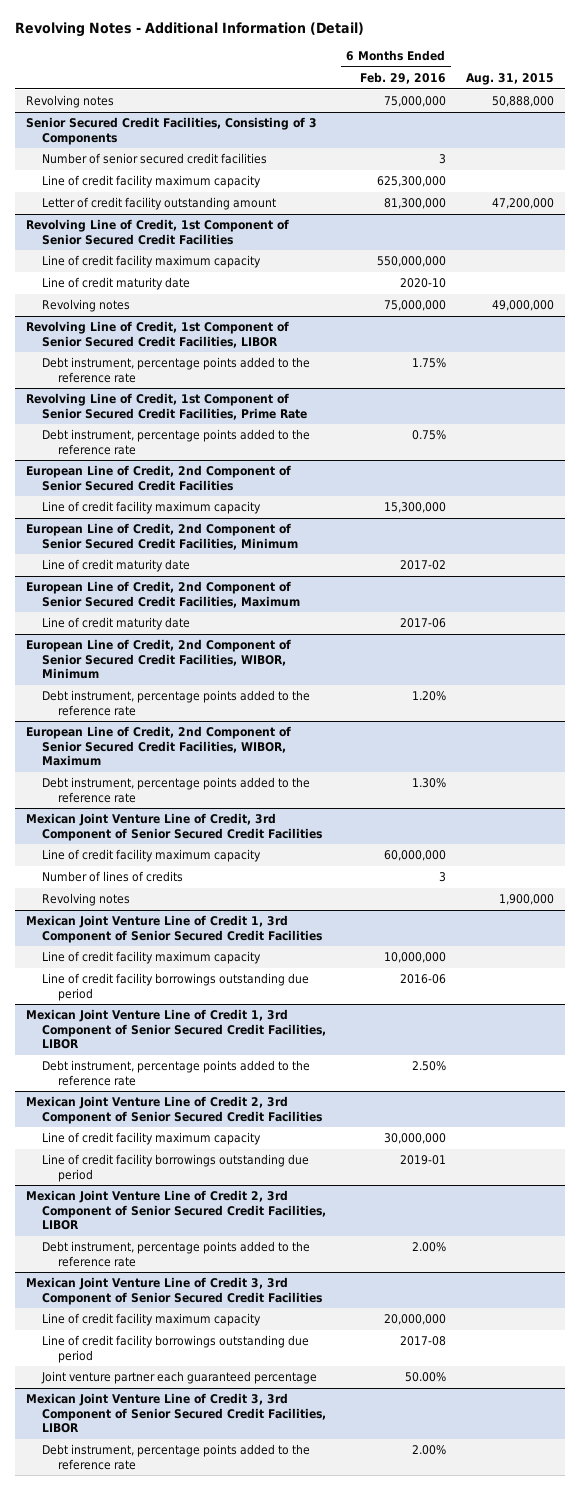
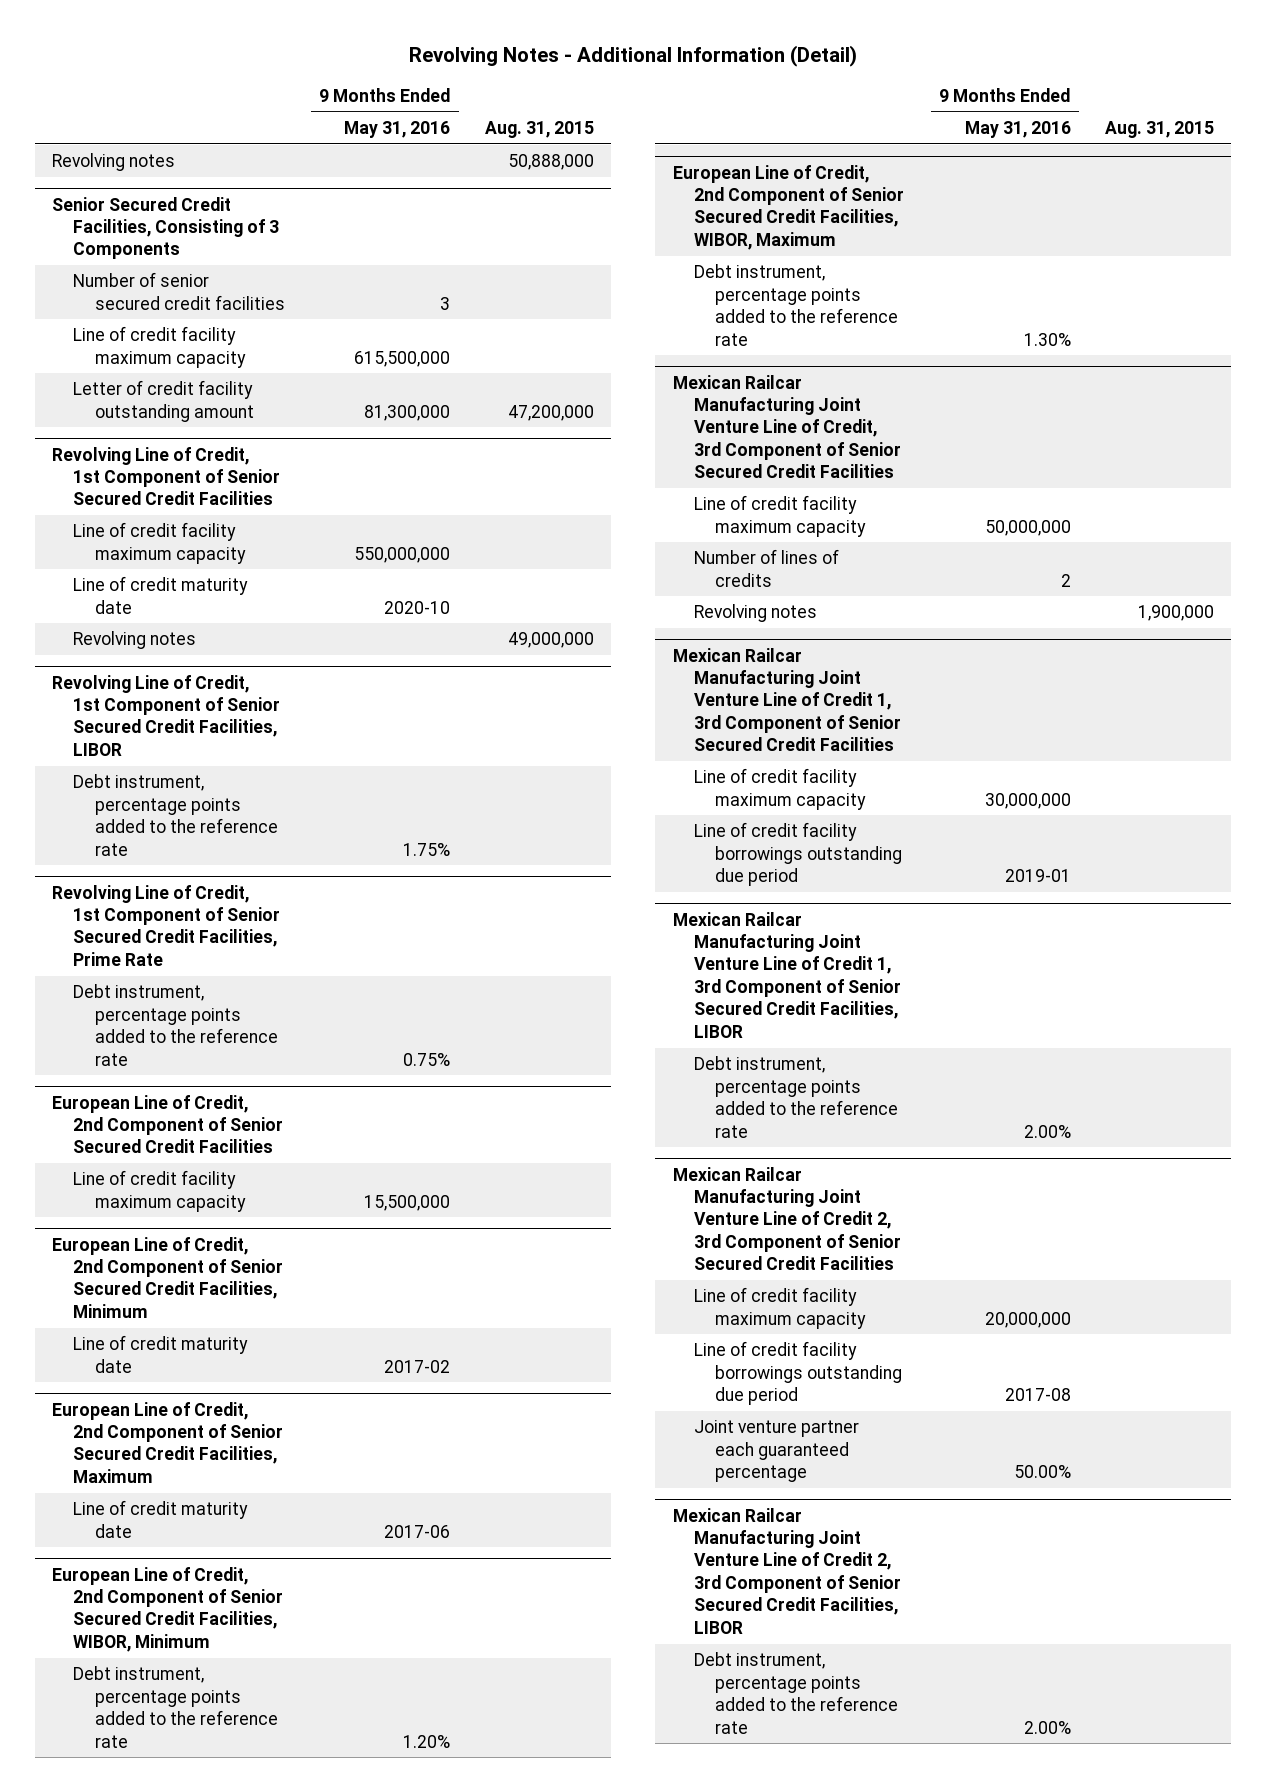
- | 6 Months Ended Feb. 29, 2016 | Aug. 31, 2015
+ | 9 Months Ended May 31, 2016 | Aug. 31, 2015
- Mexican Joint Venture Line of Credit, 3rd Component of Senior Secured Credit Facilities
+ Mexican Railcar Manufacturing Joint Venture Line of Credit, 3rd Component of Senior Secured Credit Facilities
- Mexican Joint Venture Line of Credit 1, 3rd Component of Senior Secured Credit Facilities
+ Mexican Railcar Manufacturing Joint Venture Line of Credit 1, 3rd Component of Senior Secured Credit Facilities
- Mexican Joint Venture Line of Credit 1, 3rd Component of Senior Secured Credit Facilities, LIBOR
+ Mexican Railcar Manufacturing Joint Venture Line of Credit 1, 3rd Component of Senior Secured Credit Facilities, LIBOR
- Mexican Joint Venture Line of Credit 2, 3rd Component of Senior Secured Credit Facilities
+ Mexican Railcar Manufacturing Joint Venture Line of Credit 2, 3rd Component of Senior Secured Credit Facilities
- Mexican Joint Venture Line of Credit 2, 3rd Component of Senior Secured Credit Facilities, LIBOR
+ Joint venture partner each guaranteed percentage | 50.00% |
+ Mexican Railcar Manufacturing Joint Venture Line of Credit 2, 3rd Component of Senior Secured Credit Facilities, LIBOR
- Mexican Joint Venture Line of Credit 3, 3rd Component of Senior Secured Credit Facilities
- Line of credit facility maximum capacity | 20,000,000 |
- Line of credit facility borrowings outstanding due period | 2017-08 |
- Joint venture partner each guaranteed percentage | 50.00% |
- Mexican Joint Venture Line of Credit 3, 3rd Component of Senior Secured Credit Facilities, LIBOR
- Debt instrument, percentage points added to the reference rate | 2.00% |

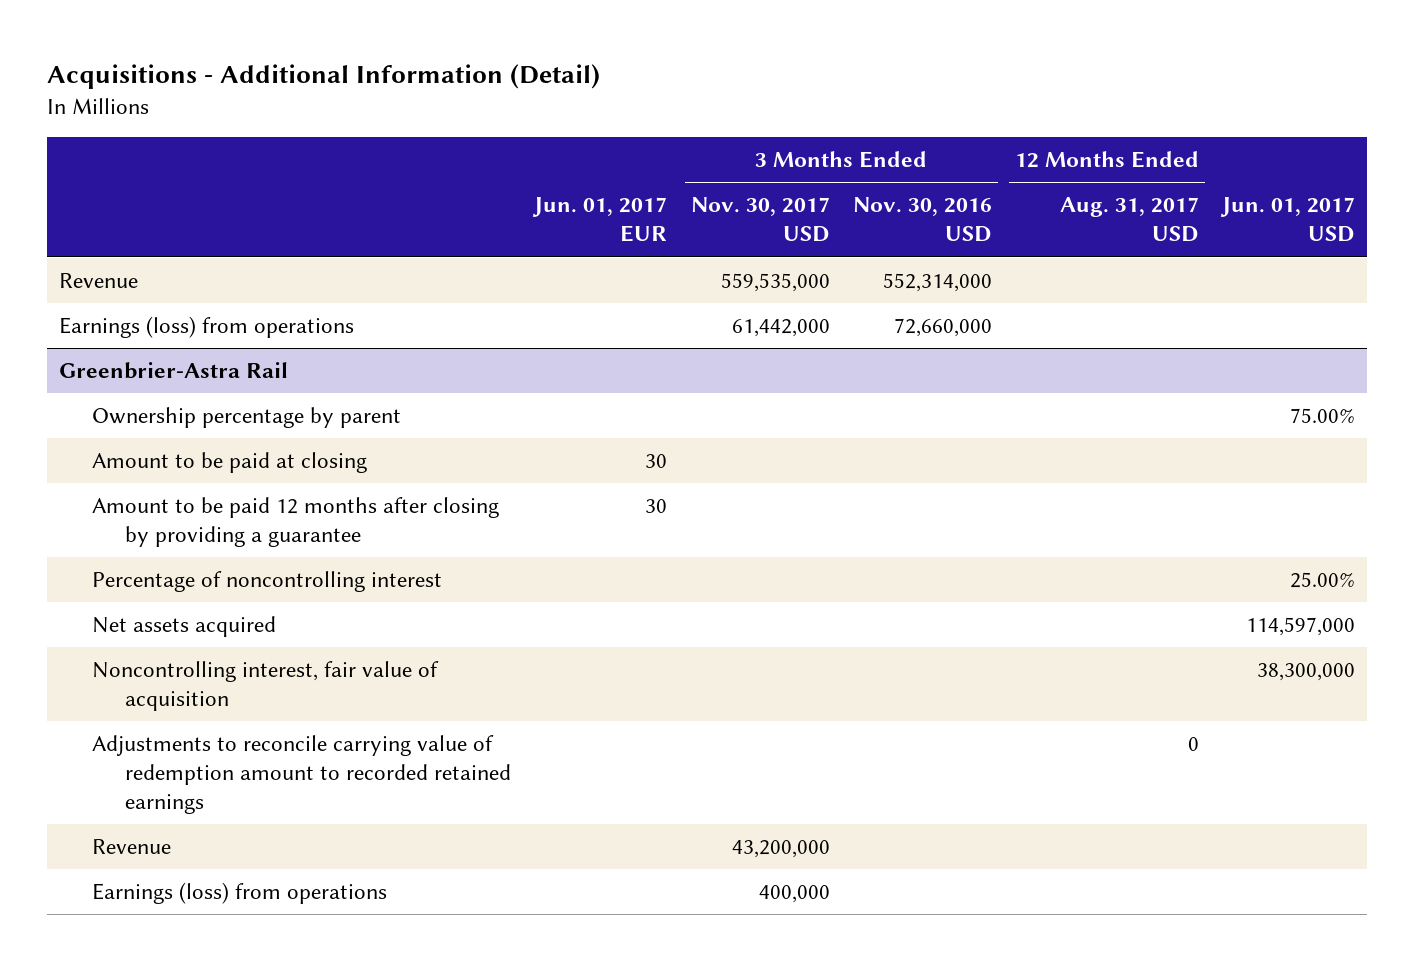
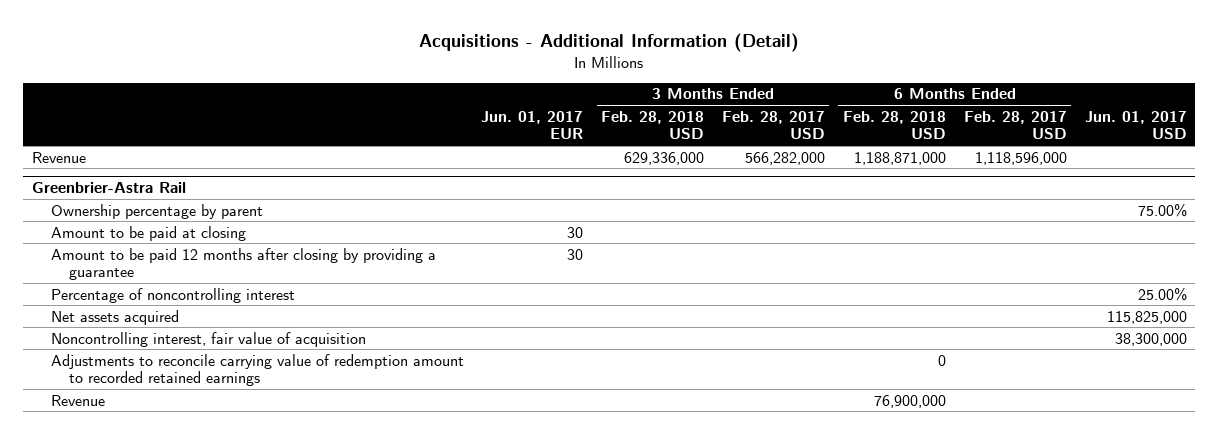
- | Jun. 01, 2017 EUR | 3 Months Ended Nov. 30, 2017 USD | 3 Months Ended Nov. 30, 2016 USD | 12 Months Ended Aug. 31, 2017 USD | Jun. 01, 2017 USD
+ | Jun. 01, 2017 EUR | 3 Months Ended Feb. 28, 2018 USD | 3 Months Ended Feb. 28, 2017 USD | 6 Months Ended Feb. 28, 2018 USD | 6 Months Ended Feb. 28, 2017 USD | Jun. 01, 2017 USD
- Earnings (loss) from operations | | 61,442,000 | 72,660,000 | |
@ Greenbrier-Astra Rail
- Net assets acquired | | | | | 114,597,000
+ Net assets acquired | | | | | | 115,825,000
- Earnings (loss) from operations | | 400,000 | | |

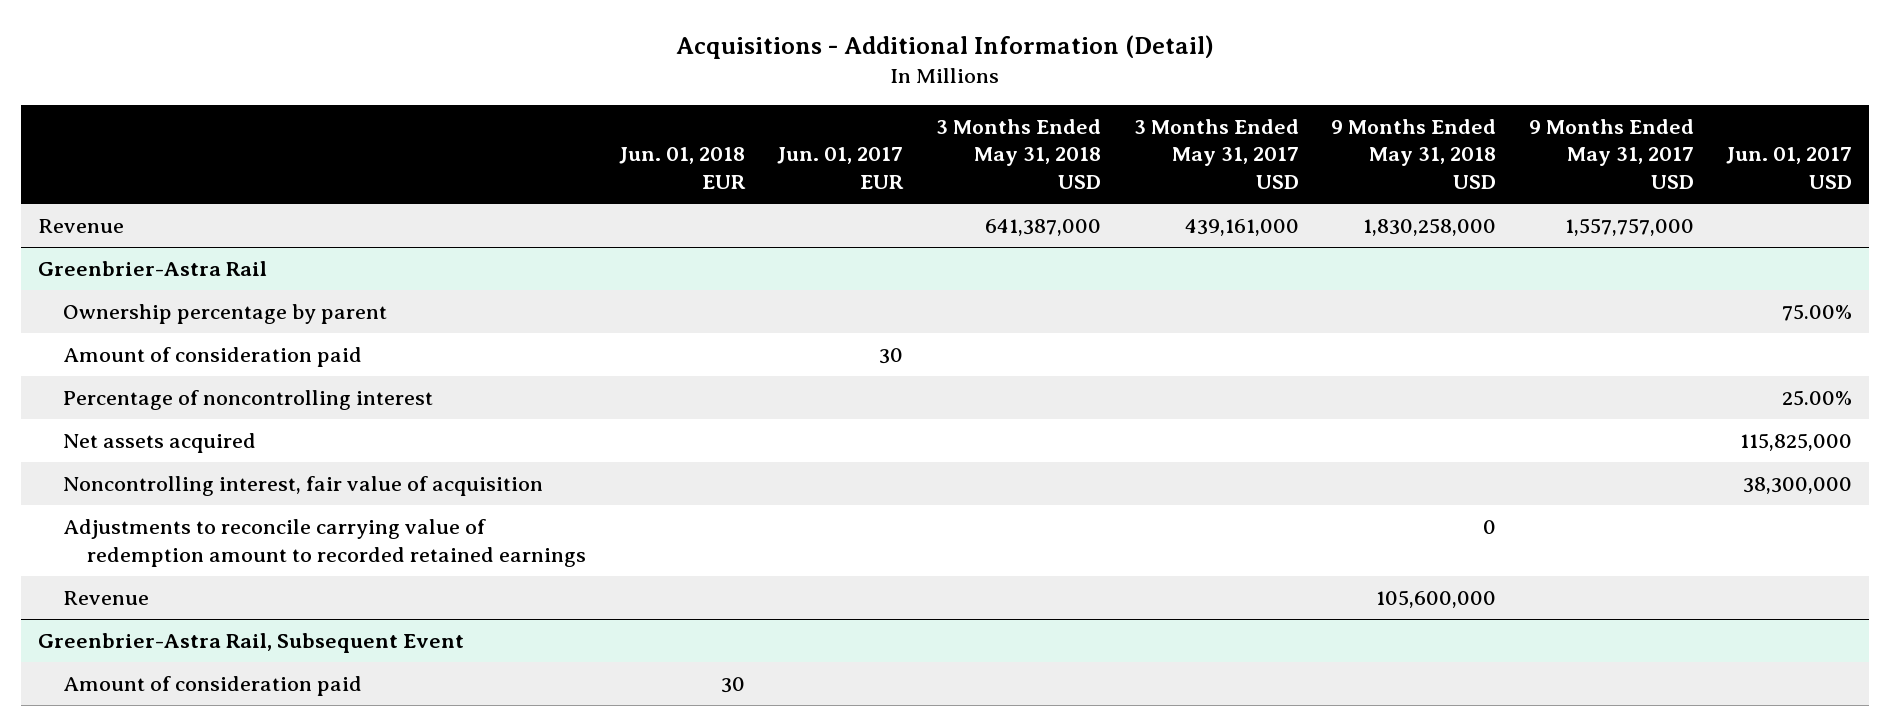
- | Jun. 01, 2017 EUR | 3 Months Ended Feb. 28, 2018 USD | 3 Months Ended Feb. 28, 2017 USD | 6 Months Ended Feb. 28, 2018 USD | 6 Months Ended Feb. 28, 2017 USD | Jun. 01, 2017 USD
+ | Jun. 01, 2018 EUR | Jun. 01, 2017 EUR | 3 Months Ended May 31, 2018 USD | 3 Months Ended May 31, 2017 USD | 9 Months Ended May 31, 2018 USD | 9 Months Ended May 31, 2017 USD | Jun. 01, 2017 USD
@ Greenbrier-Astra Rail
- Amount to be paid at closing | 30 | | | | |
- Amount to be paid 12 months after closing by providing a guarantee | 30 | | | | |
+ Amount of consideration paid | | 30 | | | | |
+ Greenbrier-Astra Rail, Subsequent Event
+ Amount of consideration paid | 30 | | | | | |

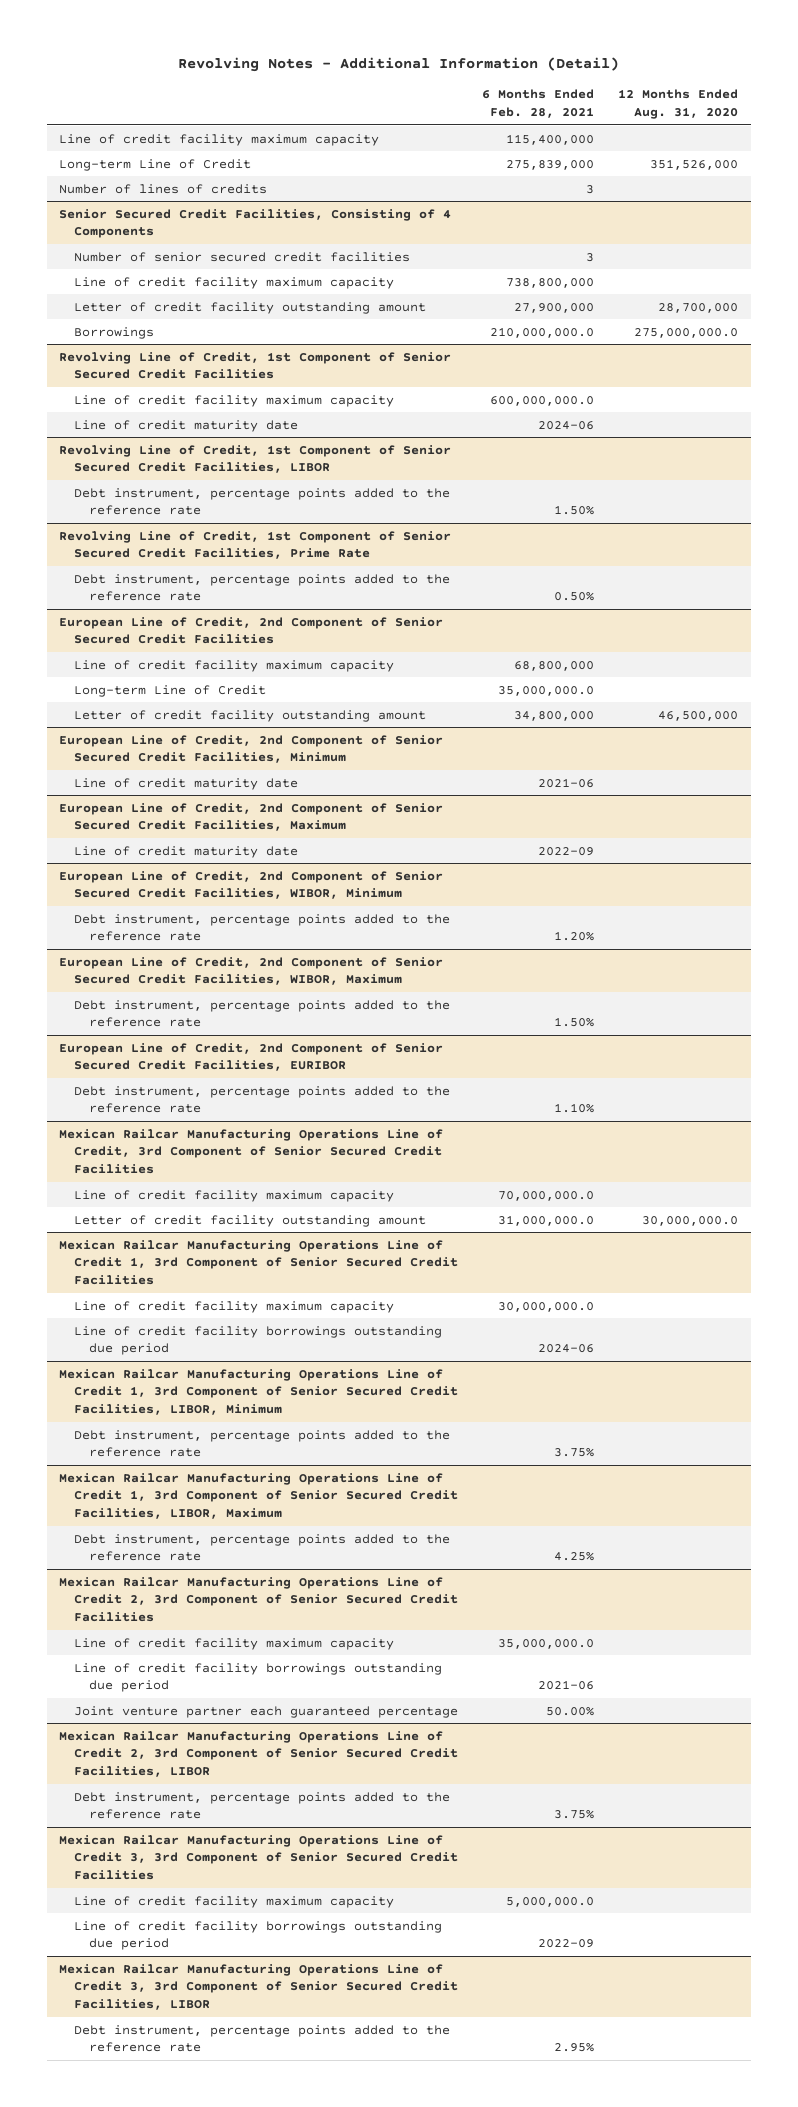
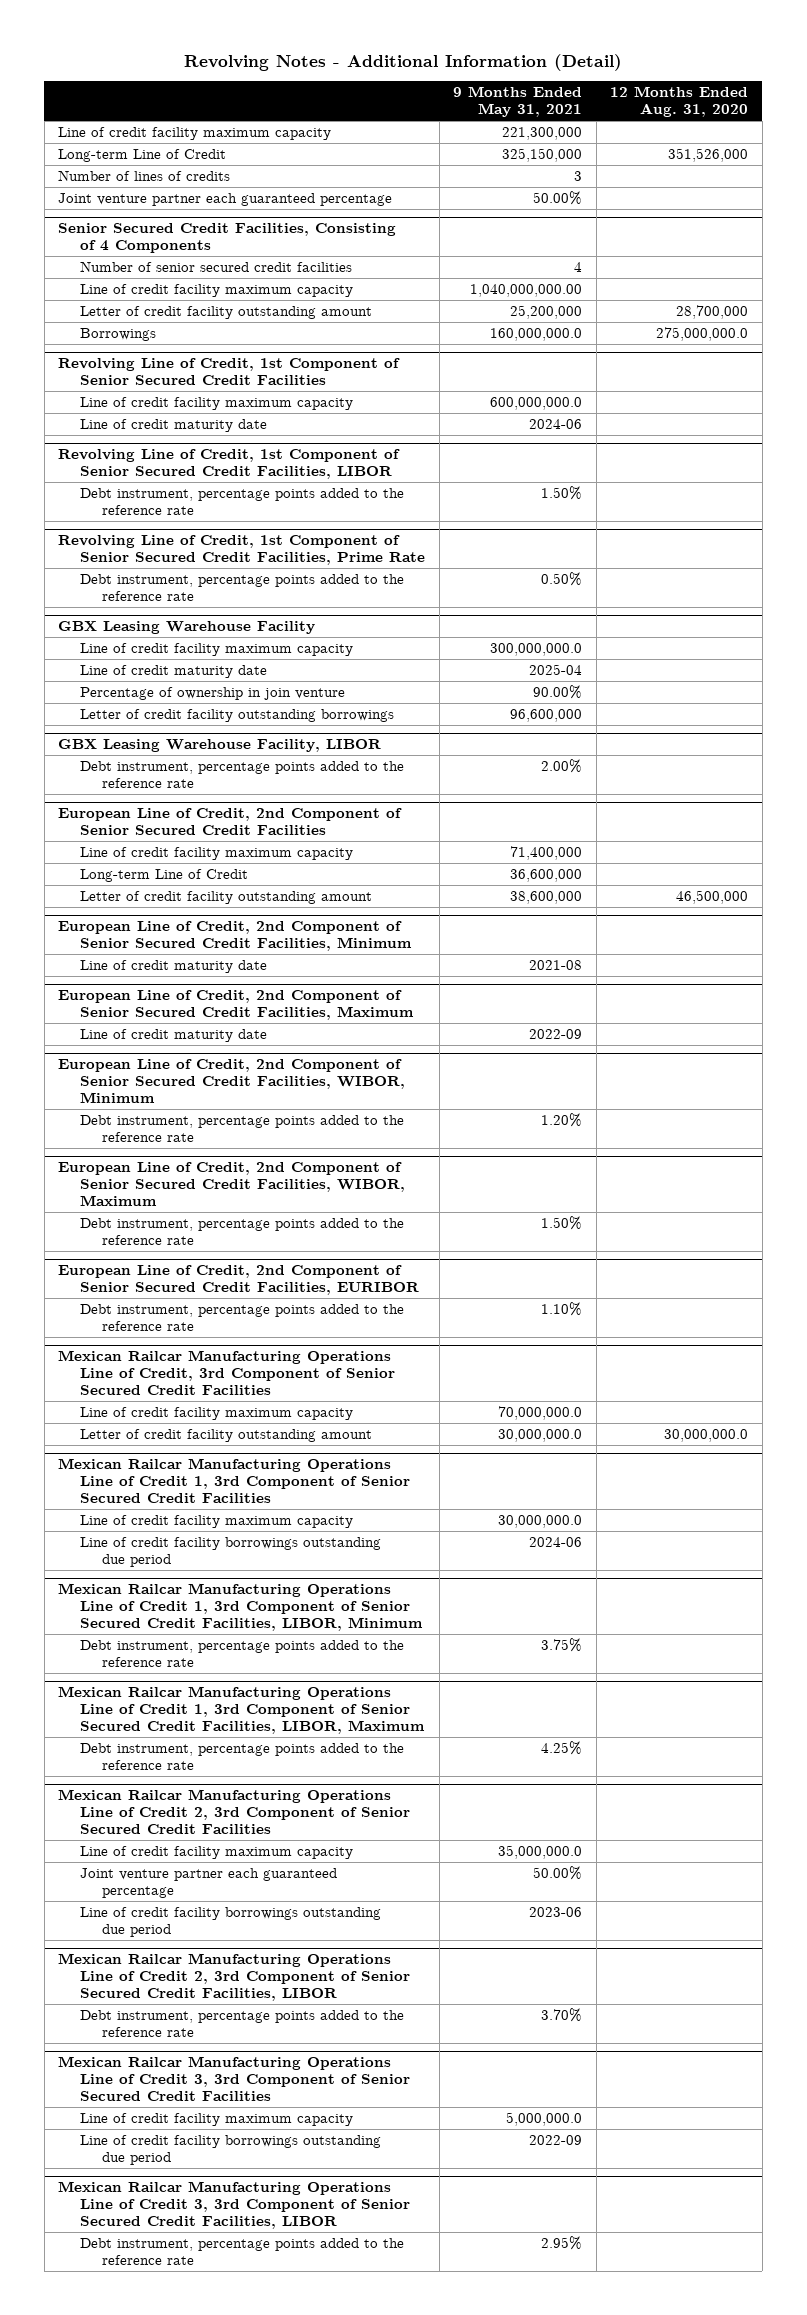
- | 6 Months Ended Feb. 28, 2021 | 12 Months Ended Aug. 31, 2020
+ | 9 Months Ended May 31, 2021 | 12 Months Ended Aug. 31, 2020
+ Joint venture partner each guaranteed percentage | 50.00% |
+ GBX Leasing Warehouse Facility
+ Line of credit facility maximum capacity | 300,000,000.0 |
+ Line of credit maturity date | 2025-04 |
+ Percentage of ownership in join venture | 90.00% |
+ Letter of credit facility outstanding borrowings | 96,600,000 |
+ GBX Leasing Warehouse Facility, LIBOR
+ Debt instrument, percentage points added to the reference rate | 2.00% |
@ Mexican Railcar Manufacturing Operations Line of Credit 2, 3rd Component of Senior Secured Credit Facilities
moved down: Line of credit facility borrowings outstanding due period | 2023-06 |

